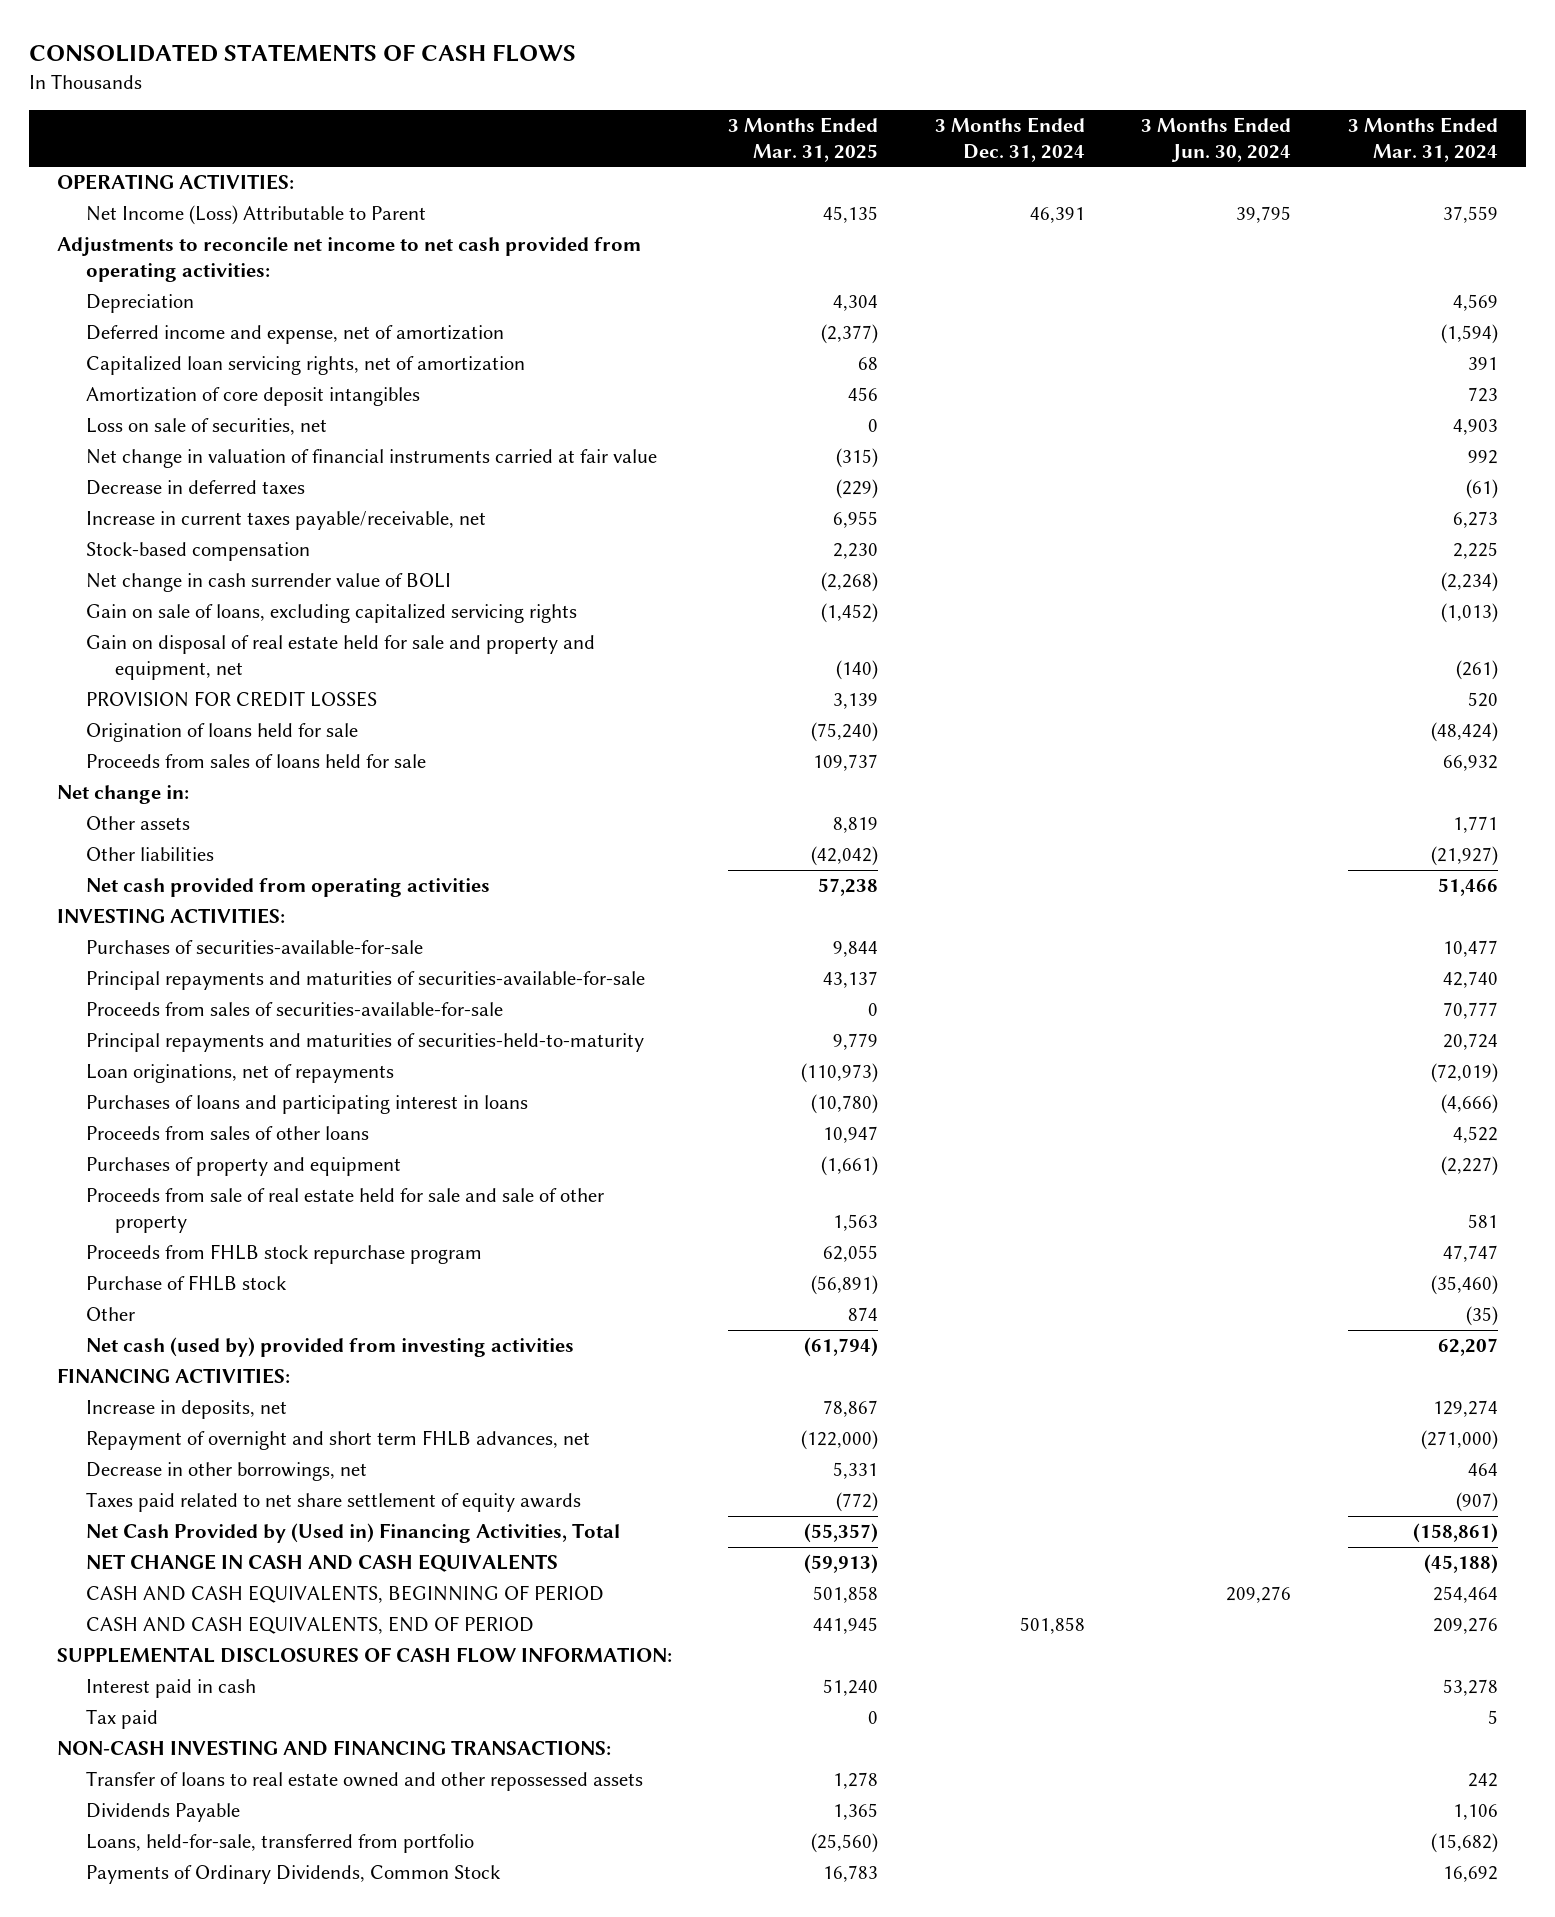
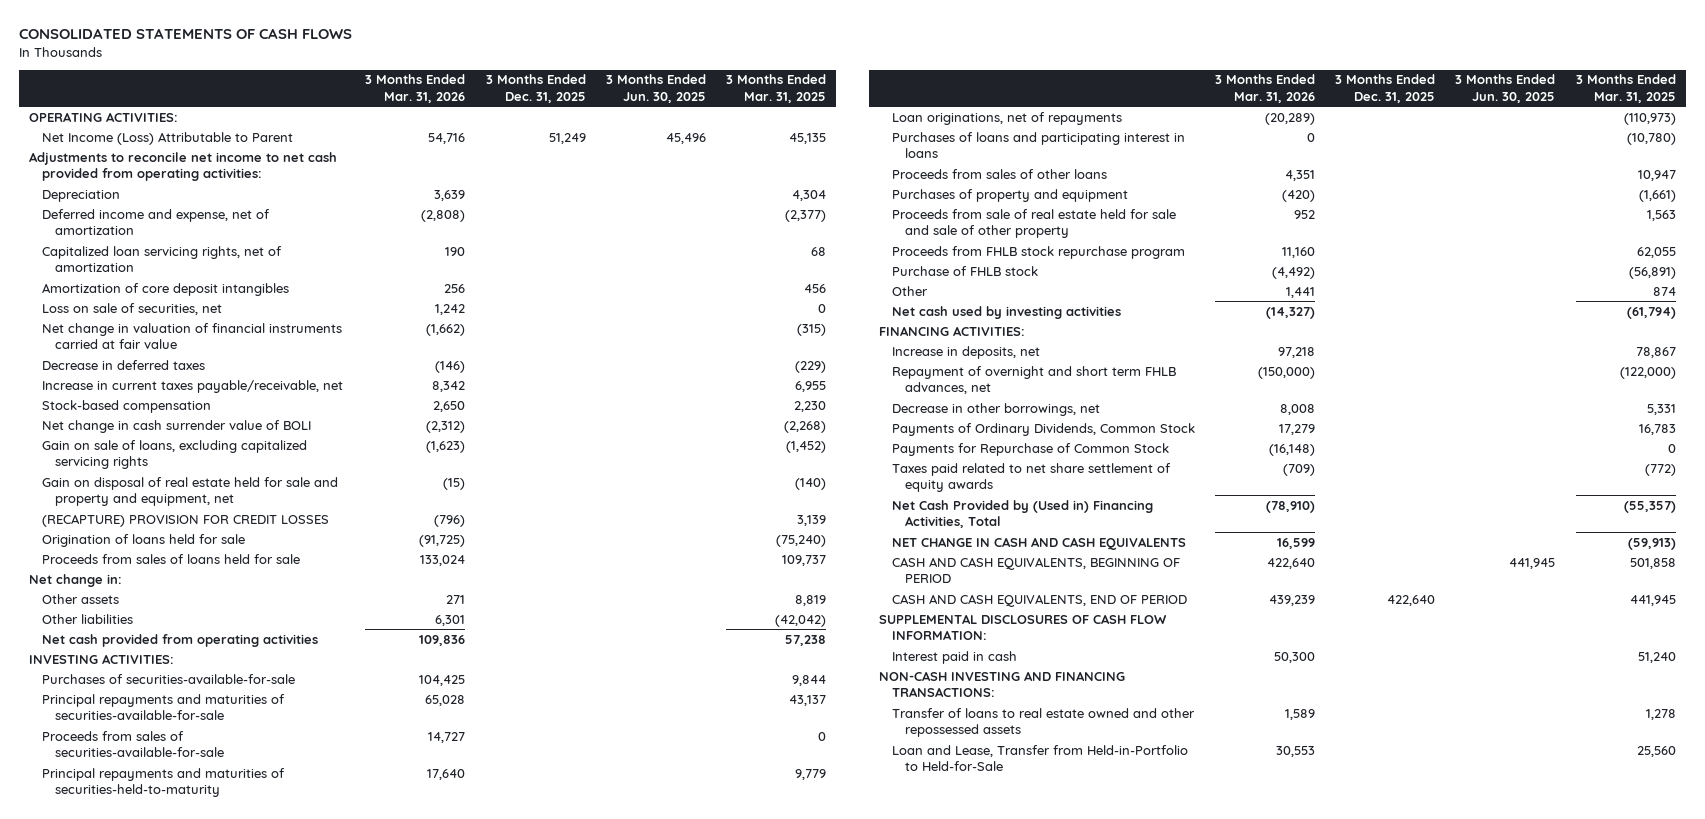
- | 3 Months Ended Mar. 31, 2025 | 3 Months Ended Dec. 31, 2024 | 3 Months Ended Jun. 30, 2024 | 3 Months Ended Mar. 31, 2024
+ | 3 Months Ended Mar. 31, 2026 | 3 Months Ended Dec. 31, 2025 | 3 Months Ended Jun. 30, 2025 | 3 Months Ended Mar. 31, 2025
- PROVISION FOR CREDIT LOSSES | 3,139 | | | 520
+ (RECAPTURE) PROVISION FOR CREDIT LOSSES | (796) | | | 3,139
- Net cash (used by) provided from investing activities | (61,794) | | | 62,207
+ Net cash used by investing activities | (14,327) | | | (61,794)
moved up: Payments of Ordinary Dividends, Common Stock | 17,279 | | | 16,783
+ Payments for Repurchase of Common Stock | (16,148) | | | 0
- Tax paid | 0 | | | 5
- Dividends Payable | 1,365 | | | 1,106
- Loans, held-for-sale, transferred from portfolio | (25,560) | | | (15,682)
+ Loan and Lease, Transfer from Held-in-Portfolio to Held-for-Sale | 30,553 | | | 25,560

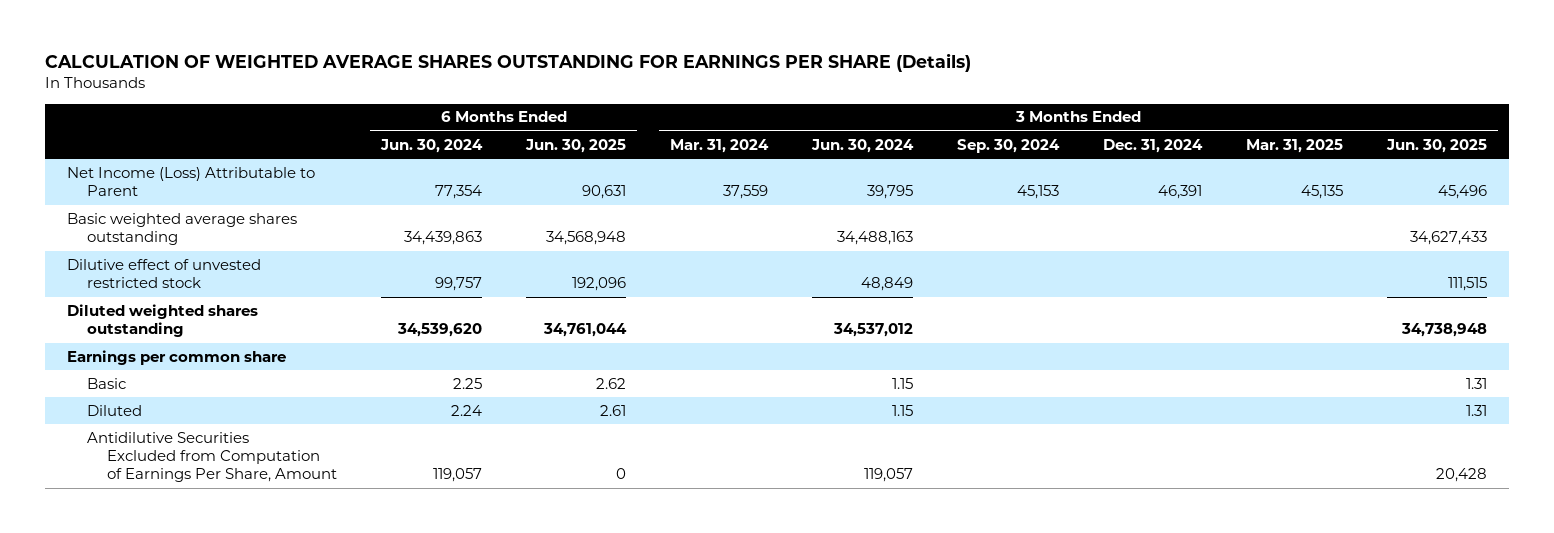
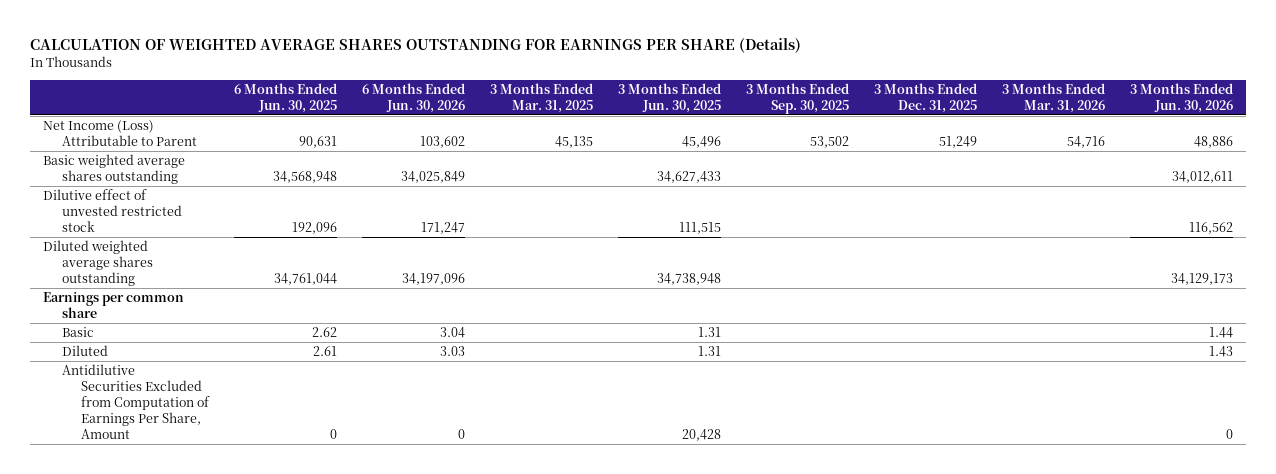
- | 6 Months Ended Jun. 30, 2024 | 6 Months Ended Jun. 30, 2025 | 3 Months Ended Mar. 31, 2024 | 3 Months Ended Jun. 30, 2024 | 3 Months Ended Sep. 30, 2024 | 3 Months Ended Dec. 31, 2024 | 3 Months Ended Mar. 31, 2025 | 3 Months Ended Jun. 30, 2025
+ | 6 Months Ended Jun. 30, 2025 | 6 Months Ended Jun. 30, 2026 | 3 Months Ended Mar. 31, 2025 | 3 Months Ended Jun. 30, 2025 | 3 Months Ended Sep. 30, 2025 | 3 Months Ended Dec. 31, 2025 | 3 Months Ended Mar. 31, 2026 | 3 Months Ended Jun. 30, 2026
- Diluted weighted shares outstanding | 34,539,620 | 34,761,044 | | 34,537,012 | | | | 34,738,948
+ Diluted weighted average shares outstanding | 34,761,044 | 34,197,096 | | 34,738,948 | | | | 34,129,173

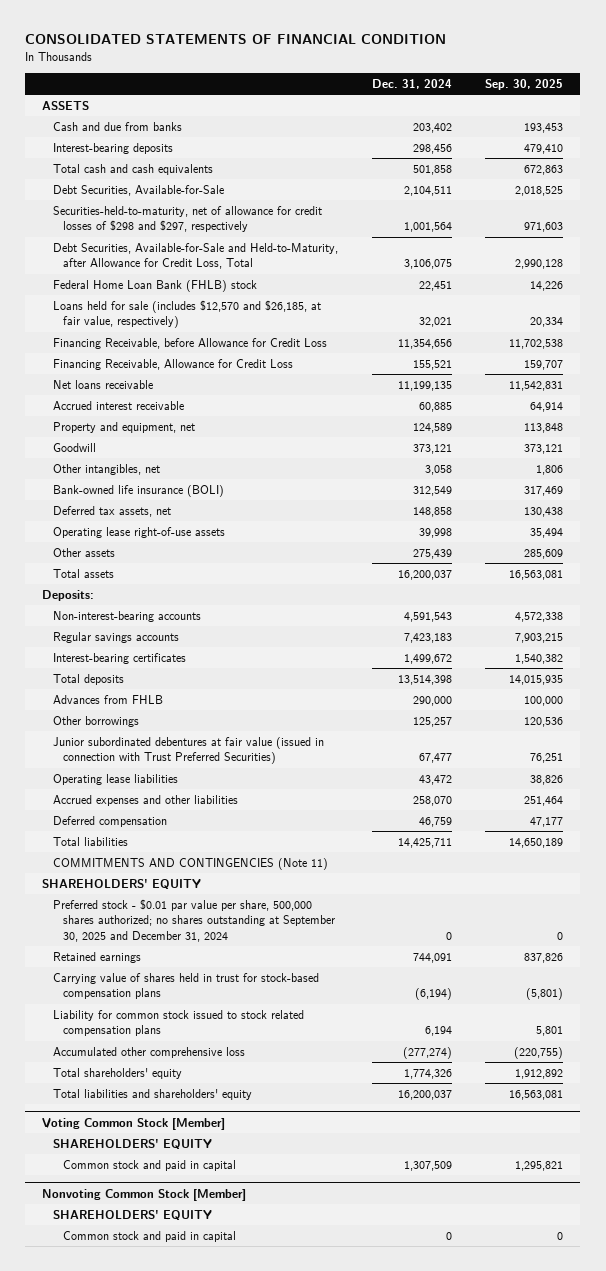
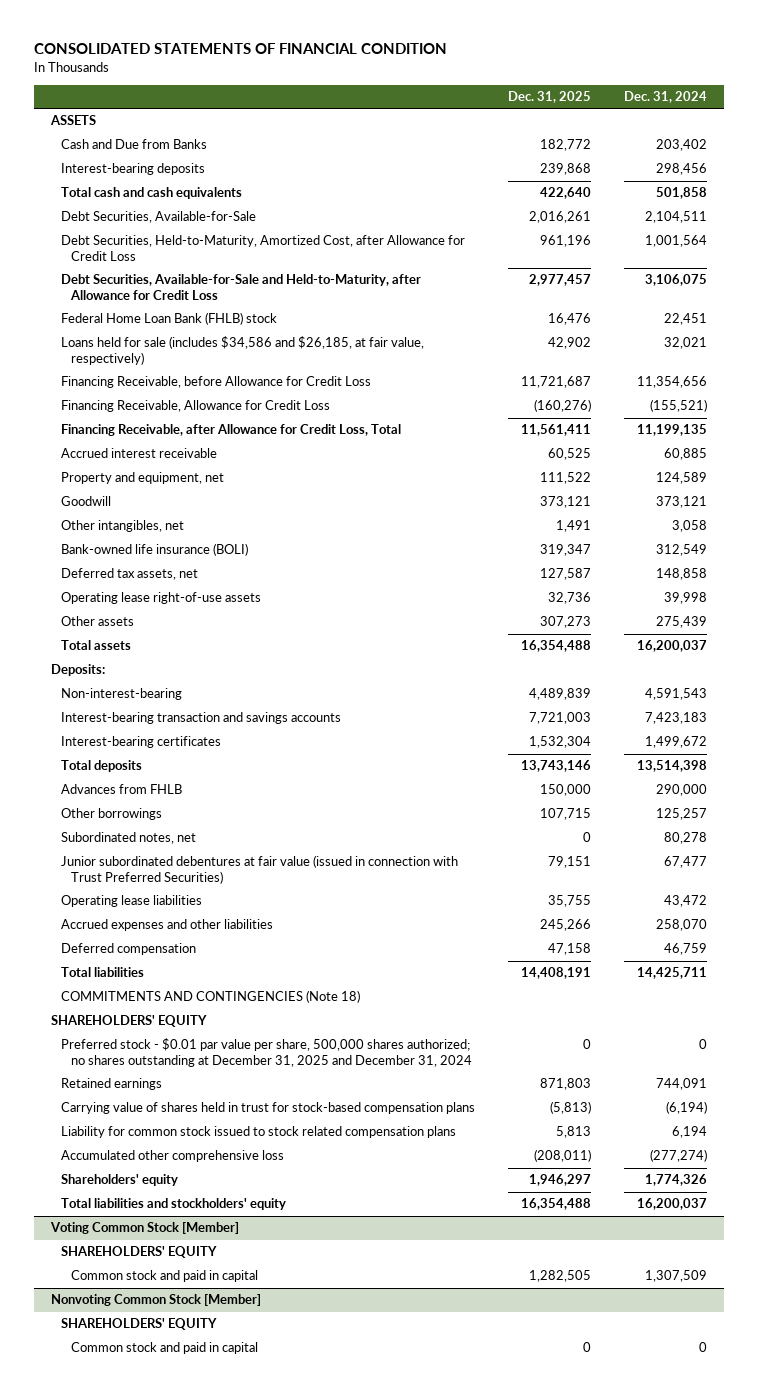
- | Dec. 31, 2024 | Sep. 30, 2025
+ | Dec. 31, 2025 | Dec. 31, 2024
- Cash and due from banks | 203,402 | 193,453
+ Cash and Due from Banks | 182,772 | 203,402
- Securities-held-to-maturity, net of allowance for credit losses of $298 and $297, respectively | 1,001,564 | 971,603
- Debt Securities, Available-for-Sale and Held-to-Maturity, after Allowance for Credit Loss, Total | 3,106,075 | 2,990,128
+ Debt Securities, Held-to-Maturity, Amortized Cost, after Allowance for Credit Loss | 961,196 | 1,001,564
+ Debt Securities, Available-for-Sale and Held-to-Maturity, after Allowance for Credit Loss | 2,977,457 | 3,106,075
- Loans held for sale (includes $12,570 and $26,185, at fair value, respectively) | 32,021 | 20,334
+ Loans held for sale (includes $34,586 and $26,185, at fair value, respectively) | 42,902 | 32,021
- Financing Receivable, Allowance for Credit Loss | 155,521 | 159,707
- Net loans receivable | 11,199,135 | 11,542,831
+ Financing Receivable, Allowance for Credit Loss | (160,276) | (155,521)
+ Financing Receivable, after Allowance for Credit Loss, Total | 11,561,411 | 11,199,135
- Non-interest-bearing accounts | 4,591,543 | 4,572,338
- Regular savings accounts | 7,423,183 | 7,903,215
+ Non-interest-bearing | 4,489,839 | 4,591,543
+ Interest-bearing transaction and savings accounts | 7,721,003 | 7,423,183
+ Subordinated notes, net | 0 | 80,278
- COMMITMENTS AND CONTINGENCIES (Note 11)
+ COMMITMENTS AND CONTINGENCIES (Note 18)
- Preferred stock - $0.01 par value per share, 500,000 shares authorized; no shares outstanding at September 30, 2025 and December 31, 2024 | 0 | 0
+ Preferred stock - $0.01 par value per share, 500,000 shares authorized; no shares outstanding at December 31, 2025 and December 31, 2024 | 0 | 0
- Total shareholders' equity | 1,774,326 | 1,912,892
- Total liabilities and shareholders' equity | 16,200,037 | 16,563,081
+ Shareholders' equity | 1,946,297 | 1,774,326
+ Total liabilities and stockholders' equity | 16,354,488 | 16,200,037

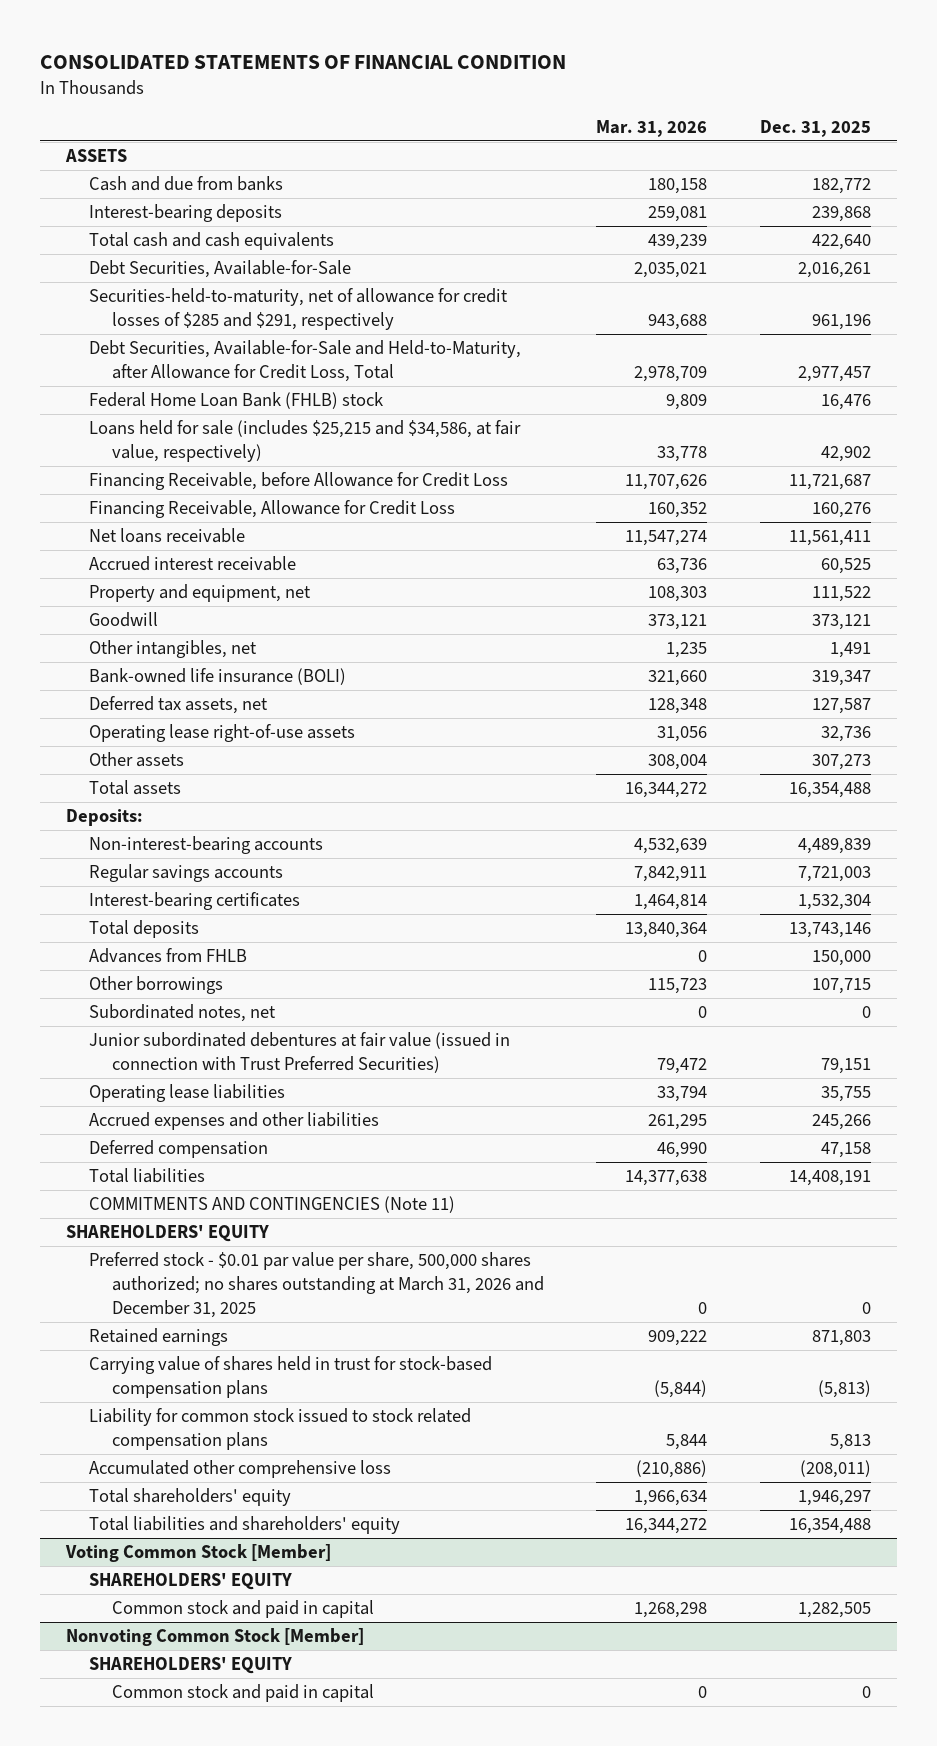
- | Dec. 31, 2025 | Dec. 31, 2024
+ | Mar. 31, 2026 | Dec. 31, 2025
- Cash and Due from Banks | 182,772 | 203,402
+ Cash and due from banks | 180,158 | 182,772
- Debt Securities, Held-to-Maturity, Amortized Cost, after Allowance for Credit Loss | 961,196 | 1,001,564
- Debt Securities, Available-for-Sale and Held-to-Maturity, after Allowance for Credit Loss | 2,977,457 | 3,106,075
+ Securities-held-to-maturity, net of allowance for credit losses of $285 and $291, respectively | 943,688 | 961,196
+ Debt Securities, Available-for-Sale and Held-to-Maturity, after Allowance for Credit Loss, Total | 2,978,709 | 2,977,457
- Loans held for sale (includes $34,586 and $26,185, at fair value, respectively) | 42,902 | 32,021
+ Loans held for sale (includes $25,215 and $34,586, at fair value, respectively) | 33,778 | 42,902
- Financing Receivable, Allowance for Credit Loss | (160,276) | (155,521)
- Financing Receivable, after Allowance for Credit Loss, Total | 11,561,411 | 11,199,135
+ Financing Receivable, Allowance for Credit Loss | 160,352 | 160,276
+ Net loans receivable | 11,547,274 | 11,561,411
- Non-interest-bearing | 4,489,839 | 4,591,543
- Interest-bearing transaction and savings accounts | 7,721,003 | 7,423,183
+ Non-interest-bearing accounts | 4,532,639 | 4,489,839
+ Regular savings accounts | 7,842,911 | 7,721,003
- COMMITMENTS AND CONTINGENCIES (Note 18)
+ COMMITMENTS AND CONTINGENCIES (Note 11)
- Preferred stock - $0.01 par value per share, 500,000 shares authorized; no shares outstanding at December 31, 2025 and December 31, 2024 | 0 | 0
+ Preferred stock - $0.01 par value per share, 500,000 shares authorized; no shares outstanding at March 31, 2026 and December 31, 2025 | 0 | 0
- Shareholders' equity | 1,946,297 | 1,774,326
- Total liabilities and stockholders' equity | 16,354,488 | 16,200,037
+ Total shareholders' equity | 1,966,634 | 1,946,297
+ Total liabilities and shareholders' equity | 16,344,272 | 16,354,488

